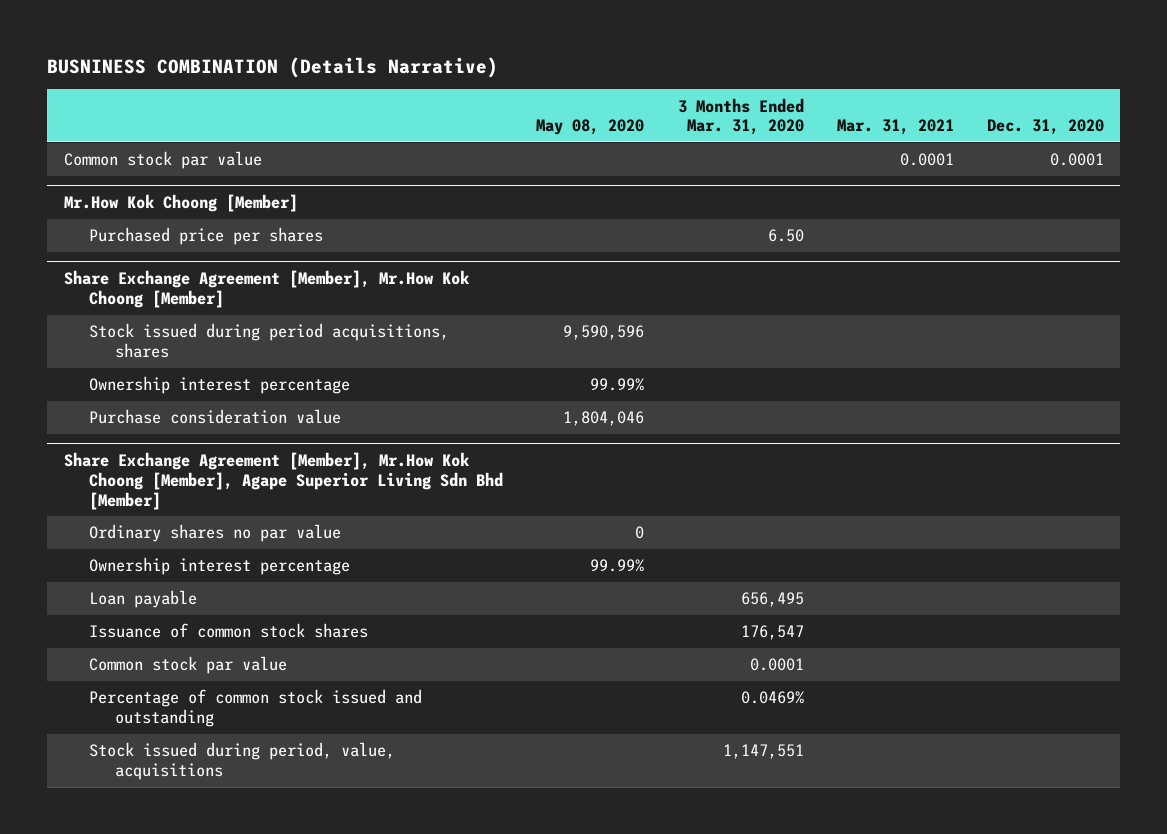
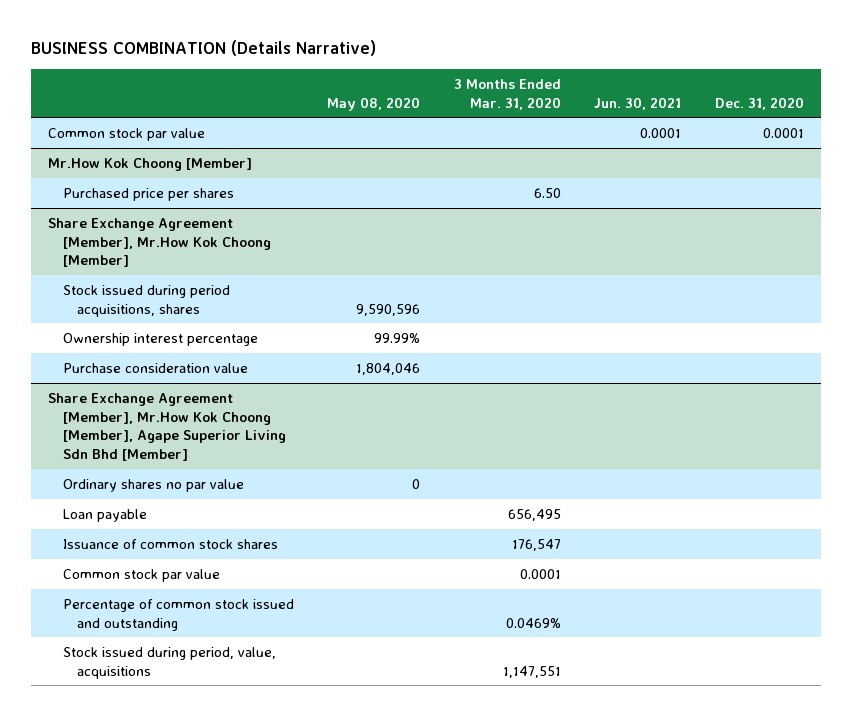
- BUSNINESS COMBINATION (Details Narrative)
+ BUSINESS COMBINATION (Details Narrative)
- | May 08, 2020 | 3 Months Ended Mar. 31, 2020 | Mar. 31, 2021 | Dec. 31, 2020
+ | May 08, 2020 | 3 Months Ended Mar. 31, 2020 | Jun. 30, 2021 | Dec. 31, 2020
@ Share Exchange Agreement [Member], Mr.How Kok Choong [Member], Agape Superior Living Sdn Bhd [Member]
- Ownership interest percentage | 99.99% | | |

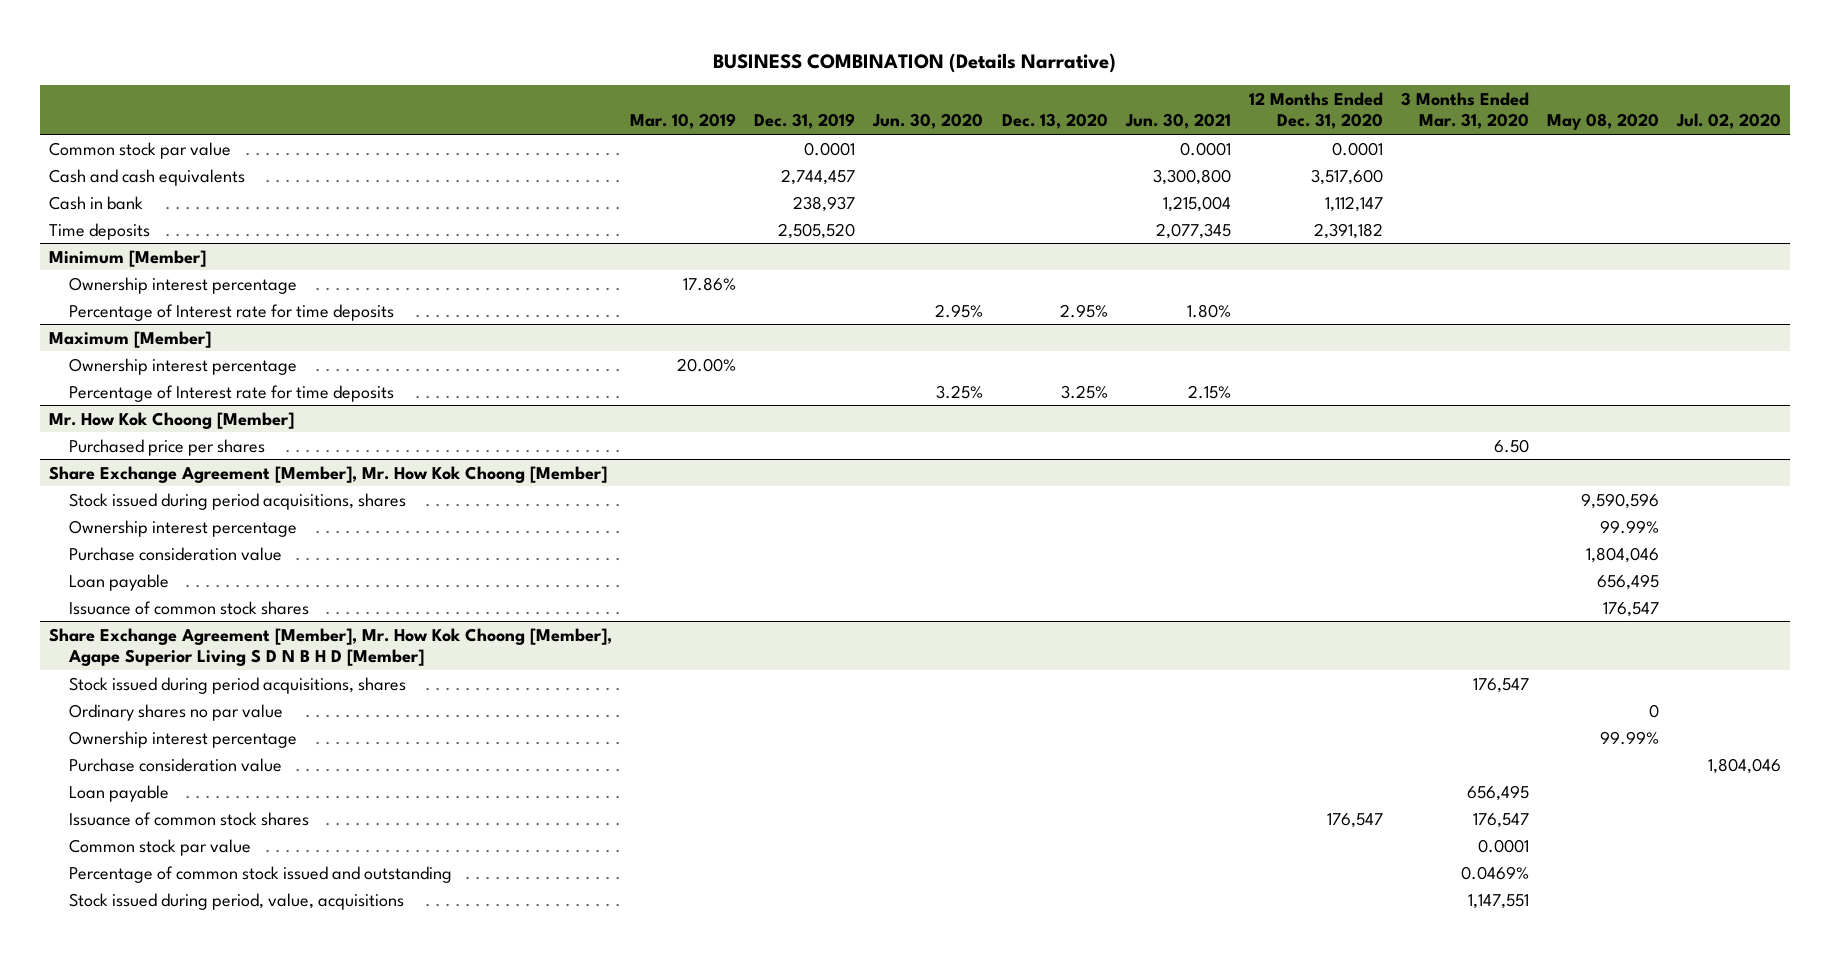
- | May 08, 2020 | 3 Months Ended Mar. 31, 2020 | Jun. 30, 2021 | Dec. 31, 2020
+ | Mar. 10, 2019 | Dec. 31, 2019 | Jun. 30, 2020 | Dec. 13, 2020 | Jun. 30, 2021 | 12 Months Ended Dec. 31, 2020 | 3 Months Ended Mar. 31, 2020 | May 08, 2020 | Jul. 02, 2020
- Mr.How Kok Choong [Member]
+ Cash and cash equivalents | | 2,744,457 | | | 3,300,800 | 3,517,600 | | |
+ Cash in bank | | 238,937 | | | 1,215,004 | 1,112,147 | | |
+ Time deposits | | 2,505,520 | | | 2,077,345 | 2,391,182 | | |
+ Minimum [Member]
+ Ownership interest percentage | 17.86% | | | | | | | |
+ Percentage of Interest rate for time deposits | | | 2.95% | 2.95% | 1.80% | | | |
+ Maximum [Member]
+ Ownership interest percentage | 20.00% | | | | | | | |
+ Percentage of Interest rate for time deposits | | | 3.25% | 3.25% | 2.15% | | | |
+ Mr. How Kok Choong [Member]
- Share Exchange Agreement [Member], Mr.How Kok Choong [Member]
+ Share Exchange Agreement [Member], Mr. How Kok Choong [Member]
- Share Exchange Agreement [Member], Mr.How Kok Choong [Member], Agape Superior Living Sdn Bhd [Member]
+ Loan payable | | | | | | | | 656,495 |
+ Issuance of common stock shares | | | | | | | | 176,547 |
+ Share Exchange Agreement [Member], Mr. How Kok Choong [Member], Agape Superior Living S D N B H D [Member]
+ Stock issued during period acquisitions, shares | | | | | | | 176,547 | |
+ Ownership interest percentage | | | | | | | | 99.99% |
+ Purchase consideration value | | | | | | | | | 1,804,046

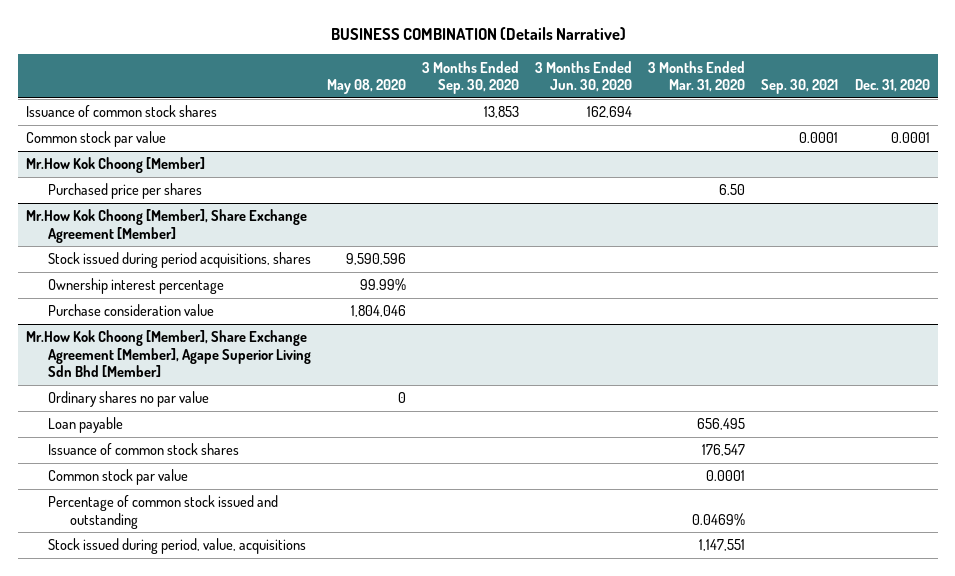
- | Mar. 10, 2019 | Dec. 31, 2019 | Jun. 30, 2020 | Dec. 13, 2020 | Jun. 30, 2021 | 12 Months Ended Dec. 31, 2020 | 3 Months Ended Mar. 31, 2020 | May 08, 2020 | Jul. 02, 2020
+ | May 08, 2020 | 3 Months Ended Sep. 30, 2020 | 3 Months Ended Jun. 30, 2020 | 3 Months Ended Mar. 31, 2020 | Sep. 30, 2021 | Dec. 31, 2020
+ Issuance of common stock shares | | 13,853 | 162,694 | | |
- Cash and cash equivalents | | 2,744,457 | | | 3,300,800 | 3,517,600 | | |
- Cash in bank | | 238,937 | | | 1,215,004 | 1,112,147 | | |
- Time deposits | | 2,505,520 | | | 2,077,345 | 2,391,182 | | |
- Minimum [Member]
- Ownership interest percentage | 17.86% | | | | | | | |
- Percentage of Interest rate for time deposits | | | 2.95% | 2.95% | 1.80% | | | |
- Maximum [Member]
- Ownership interest percentage | 20.00% | | | | | | | |
- Percentage of Interest rate for time deposits | | | 3.25% | 3.25% | 2.15% | | | |
- Mr. How Kok Choong [Member]
+ Mr.How Kok Choong [Member]
- Share Exchange Agreement [Member], Mr. How Kok Choong [Member]
+ Mr.How Kok Choong [Member], Share Exchange Agreement [Member]
- Loan payable | | | | | | | | 656,495 |
- Issuance of common stock shares | | | | | | | | 176,547 |
- Share Exchange Agreement [Member], Mr. How Kok Choong [Member], Agape Superior Living S D N B H D [Member]
- Stock issued during period acquisitions, shares | | | | | | | 176,547 | |
+ Mr.How Kok Choong [Member], Share Exchange Agreement [Member], Agape Superior Living Sdn Bhd [Member]
- Ownership interest percentage | | | | | | | | 99.99% |
- Purchase consideration value | | | | | | | | | 1,804,046

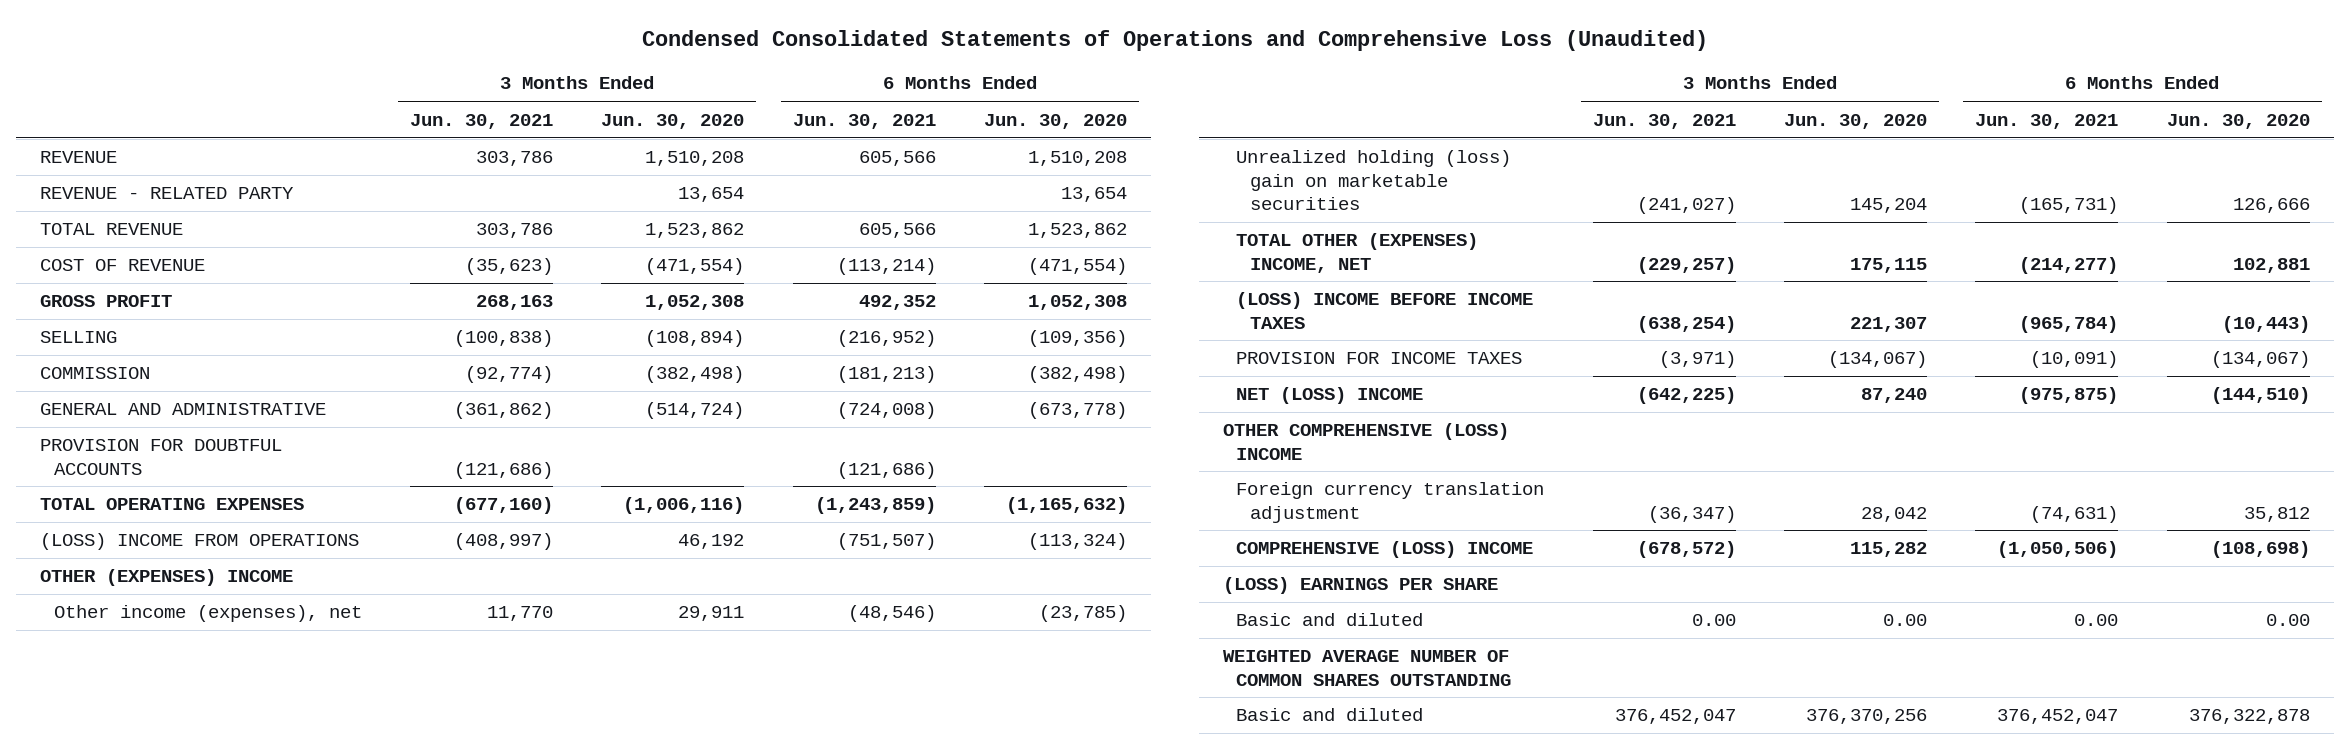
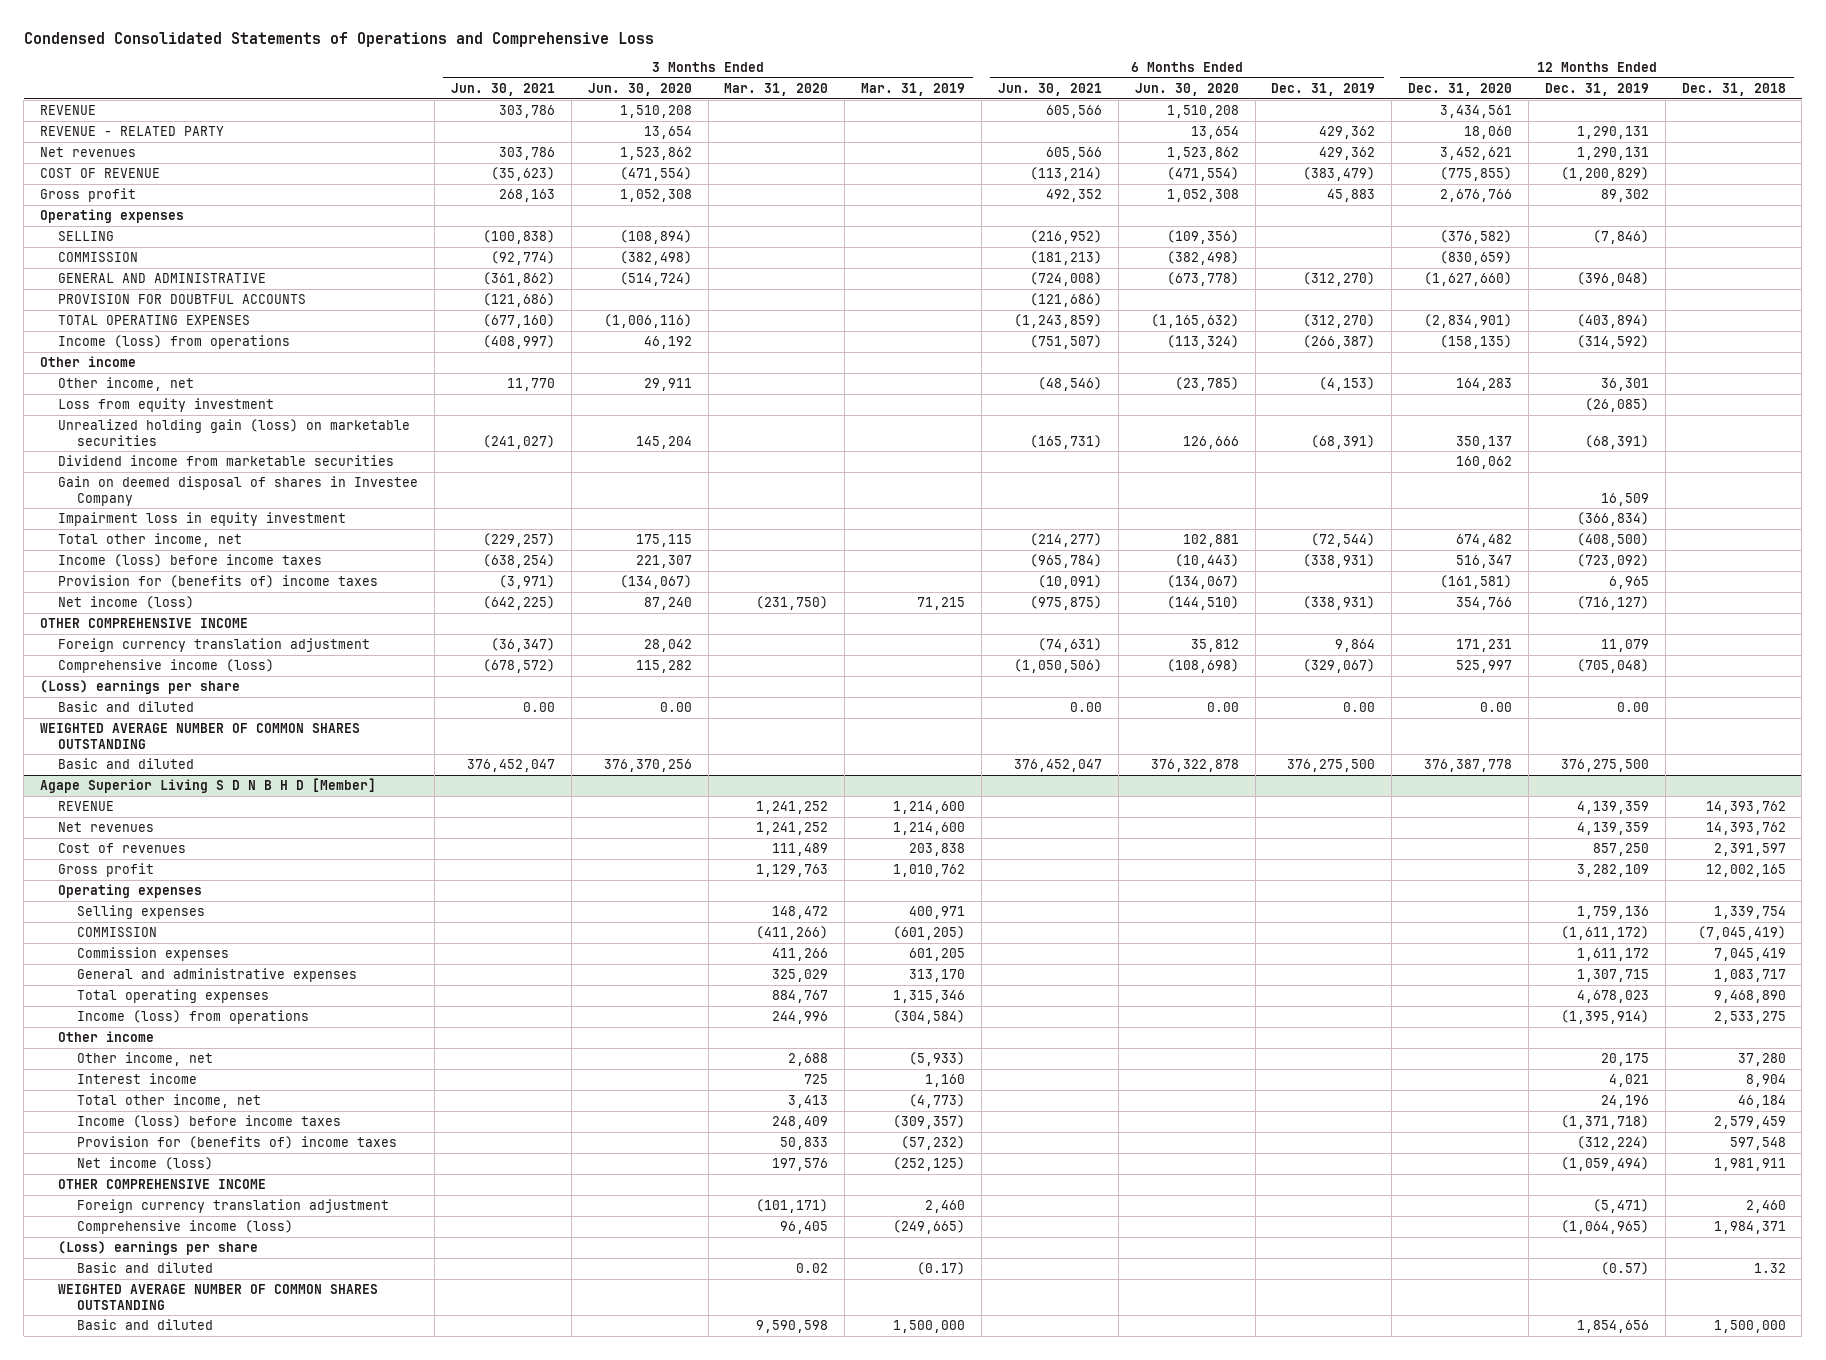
- Condensed Consolidated Statements of Operations and Comprehensive Loss (Unaudited)
+ Condensed Consolidated Statements of Operations and Comprehensive Loss
- | 3 Months Ended Jun. 30, 2021 | 3 Months Ended Jun. 30, 2020 | 6 Months Ended Jun. 30, 2021 | 6 Months Ended Jun. 30, 2020
+ | 3 Months Ended Jun. 30, 2021 | 3 Months Ended Jun. 30, 2020 | 3 Months Ended Mar. 31, 2020 | 3 Months Ended Mar. 31, 2019 | 6 Months Ended Jun. 30, 2021 | 6 Months Ended Jun. 30, 2020 | 6 Months Ended Dec. 31, 2019 | 12 Months Ended Dec. 31, 2020 | 12 Months Ended Dec. 31, 2019 | 12 Months Ended Dec. 31, 2018
- TOTAL REVENUE | 303,786 | 1,523,862 | 605,566 | 1,523,862
+ Net revenues | 303,786 | 1,523,862 | | | 605,566 | 1,523,862 | 429,362 | 3,452,621 | 1,290,131 |
- GROSS PROFIT | 268,163 | 1,052,308 | 492,352 | 1,052,308
+ Gross profit | 268,163 | 1,052,308 | | | 492,352 | 1,052,308 | 45,883 | 2,676,766 | 89,302 |
+ Operating expenses
- (LOSS) INCOME FROM OPERATIONS | (408,997) | 46,192 | (751,507) | (113,324)
- OTHER (EXPENSES) INCOME
- Other income (expenses), net | 11,770 | 29,911 | (48,546) | (23,785)
- Unrealized holding (loss) gain on marketable securities | (241,027) | 145,204 | (165,731) | 126,666
- TOTAL OTHER (EXPENSES) INCOME, NET | (229,257) | 175,115 | (214,277) | 102,881
- (LOSS) INCOME BEFORE INCOME TAXES | (638,254) | 221,307 | (965,784) | (10,443)
- PROVISION FOR INCOME TAXES | (3,971) | (134,067) | (10,091) | (134,067)
- NET (LOSS) INCOME | (642,225) | 87,240 | (975,875) | (144,510)
- OTHER COMPREHENSIVE (LOSS) INCOME
+ Income (loss) from operations | (408,997) | 46,192 | | | (751,507) | (113,324) | (266,387) | (158,135) | (314,592) |
+ Other income
+ Other income, net | 11,770 | 29,911 | | | (48,546) | (23,785) | (4,153) | 164,283 | 36,301 |
+ Loss from equity investment | | | | | | | | | (26,085) |
+ Unrealized holding gain (loss) on marketable securities | (241,027) | 145,204 | | | (165,731) | 126,666 | (68,391) | 350,137 | (68,391) |
+ Dividend income from marketable securities | | | | | | | | 160,062 | |
+ Gain on deemed disposal of shares in Investee Company | | | | | | | | | 16,509 |
+ Impairment loss in equity investment | | | | | | | | | (366,834) |
+ Total other income, net | (229,257) | 175,115 | | | (214,277) | 102,881 | (72,544) | 674,482 | (408,500) |
+ Income (loss) before income taxes | (638,254) | 221,307 | | | (965,784) | (10,443) | (338,931) | 516,347 | (723,092) |
+ Provision for (benefits of) income taxes | (3,971) | (134,067) | | | (10,091) | (134,067) | | (161,581) | 6,965 |
+ Net income (loss) | (642,225) | 87,240 | (231,750) | 71,215 | (975,875) | (144,510) | (338,931) | 354,766 | (716,127) |
+ OTHER COMPREHENSIVE INCOME
- COMPREHENSIVE (LOSS) INCOME | (678,572) | 115,282 | (1,050,506) | (108,698)
- (LOSS) EARNINGS PER SHARE
+ Comprehensive income (loss) | (678,572) | 115,282 | | | (1,050,506) | (108,698) | (329,067) | 525,997 | (705,048) |
+ (Loss) earnings per share
+ Agape Superior Living S D N B H D [Member]
+ REVENUE | | | 1,241,252 | 1,214,600 | | | | | 4,139,359 | 14,393,762
+ Net revenues | | | 1,241,252 | 1,214,600 | | | | | 4,139,359 | 14,393,762
+ Cost of revenues | | | 111,489 | 203,838 | | | | | 857,250 | 2,391,597
+ Gross profit | | | 1,129,763 | 1,010,762 | | | | | 3,282,109 | 12,002,165
+ Operating expenses
+ Selling expenses | | | 148,472 | 400,971 | | | | | 1,759,136 | 1,339,754
+ COMMISSION | | | (411,266) | (601,205) | | | | | (1,611,172) | (7,045,419)
+ Commission expenses | | | 411,266 | 601,205 | | | | | 1,611,172 | 7,045,419
+ General and administrative expenses | | | 325,029 | 313,170 | | | | | 1,307,715 | 1,083,717
+ Total operating expenses | | | 884,767 | 1,315,346 | | | | | 4,678,023 | 9,468,890
+ Income (loss) from operations | | | 244,996 | (304,584) | | | | | (1,395,914) | 2,533,275
+ Other income
+ Other income, net | | | 2,688 | (5,933) | | | | | 20,175 | 37,280
+ Interest income | | | 725 | 1,160 | | | | | 4,021 | 8,904
+ Total other income, net | | | 3,413 | (4,773) | | | | | 24,196 | 46,184
+ Income (loss) before income taxes | | | 248,409 | (309,357) | | | | | (1,371,718) | 2,579,459
+ Provision for (benefits of) income taxes | | | 50,833 | (57,232) | | | | | (312,224) | 597,548
+ Net income (loss) | | | 197,576 | (252,125) | | | | | (1,059,494) | 1,981,911
+ OTHER COMPREHENSIVE INCOME
+ Foreign currency translation adjustment | | | (101,171) | 2,460 | | | | | (5,471) | 2,460
+ Comprehensive income (loss) | | | 96,405 | (249,665) | | | | | (1,064,965) | 1,984,371
+ (Loss) earnings per share
+ Basic and diluted | | | 0.02 | (0.17) | | | | | (0.57) | 1.32
+ WEIGHTED AVERAGE NUMBER OF COMMON SHARES OUTSTANDING
+ Basic and diluted | | | 9,590,598 | 1,500,000 | | | | | 1,854,656 | 1,500,000

